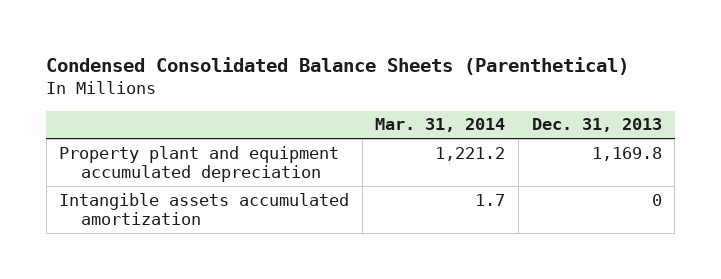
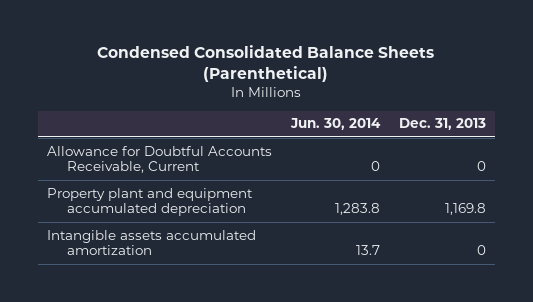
- | Mar. 31, 2014 | Dec. 31, 2013
+ | Jun. 30, 2014 | Dec. 31, 2013
+ Allowance for Doubtful Accounts Receivable, Current | 0 | 0

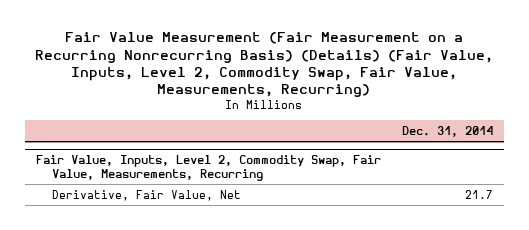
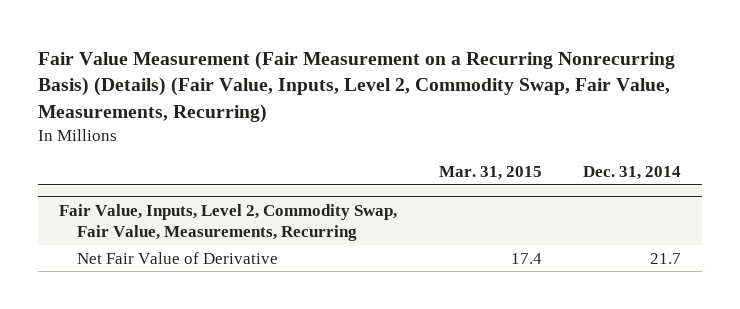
- | Dec. 31, 2014
+ | Mar. 31, 2015 | Dec. 31, 2014
@ Fair Value, Inputs, Level 2, Commodity Swap, Fair Value, Measurements, Recurring
- Derivative, Fair Value, Net | 21.7
+ Net Fair Value of Derivative | 17.4 | 21.7

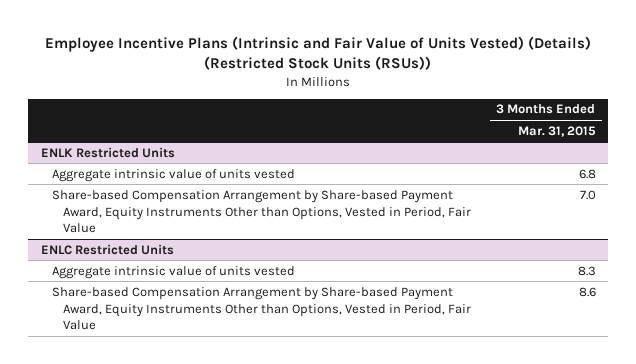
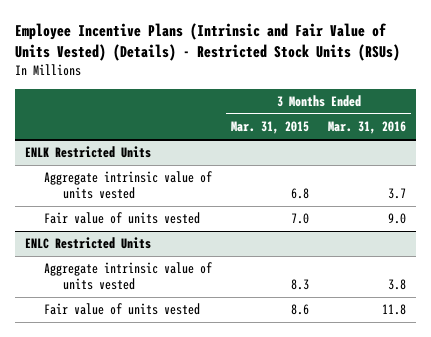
- Employee Incentive Plans (Intrinsic and Fair Value of Units Vested) (Details) (Restricted Stock Units (RSUs))
+ Employee Incentive Plans (Intrinsic and Fair Value of Units Vested) (Details) - Restricted Stock Units (RSUs)
- | 3 Months Ended Mar. 31, 2015
+ | 3 Months Ended Mar. 31, 2015 | 3 Months Ended Mar. 31, 2016
@ ENLK Restricted Units
- Share-based Compensation Arrangement by Share-based Payment Award, Equity Instruments Other than Options, Vested in Period, Fair Value | 7.0
+ Fair value of units vested | 7.0 | 9.0
@ ENLC Restricted Units
- Share-based Compensation Arrangement by Share-based Payment Award, Equity Instruments Other than Options, Vested in Period, Fair Value | 8.6
+ Fair value of units vested | 8.6 | 11.8

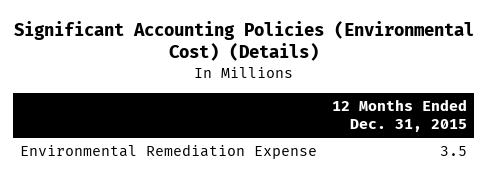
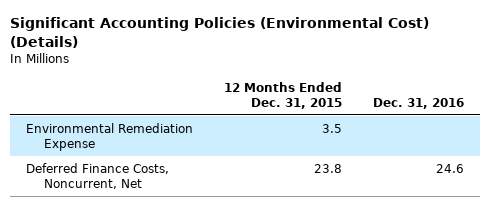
- | 12 Months Ended Dec. 31, 2015
+ | 12 Months Ended Dec. 31, 2015 | Dec. 31, 2016
+ Deferred Finance Costs, Noncurrent, Net | 23.8 | 24.6

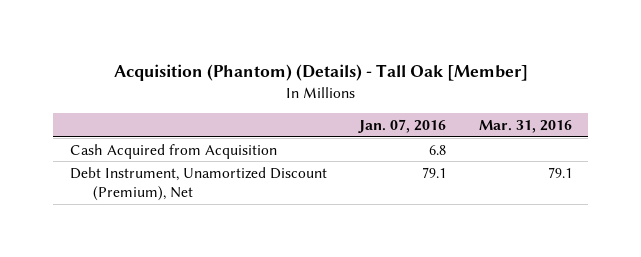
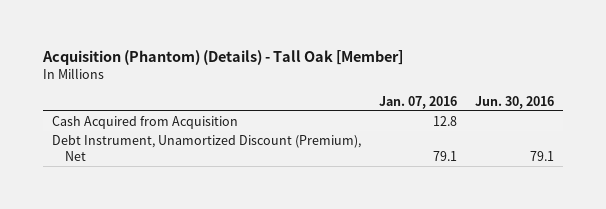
- | Jan. 07, 2016 | Mar. 31, 2016
+ | Jan. 07, 2016 | Jun. 30, 2016
- Cash Acquired from Acquisition | 6.8 |
+ Cash Acquired from Acquisition | 12.8 |

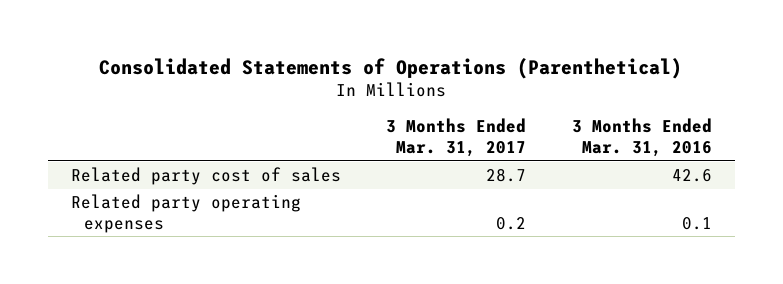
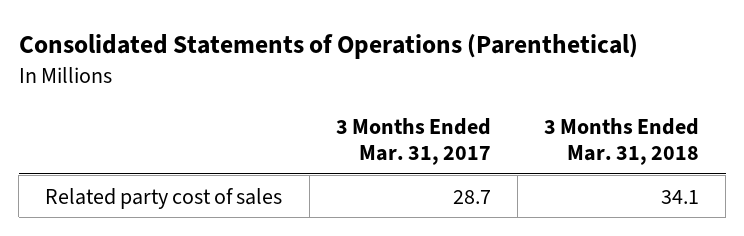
- | 3 Months Ended Mar. 31, 2017 | 3 Months Ended Mar. 31, 2016
+ | 3 Months Ended Mar. 31, 2017 | 3 Months Ended Mar. 31, 2018
- Related party operating expenses | 0.2 | 0.1

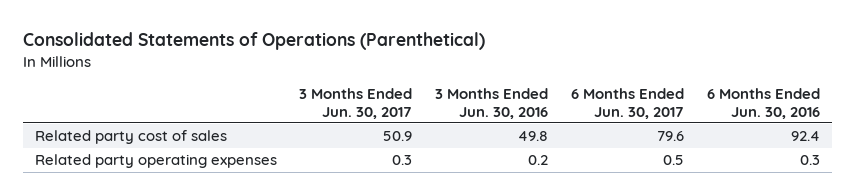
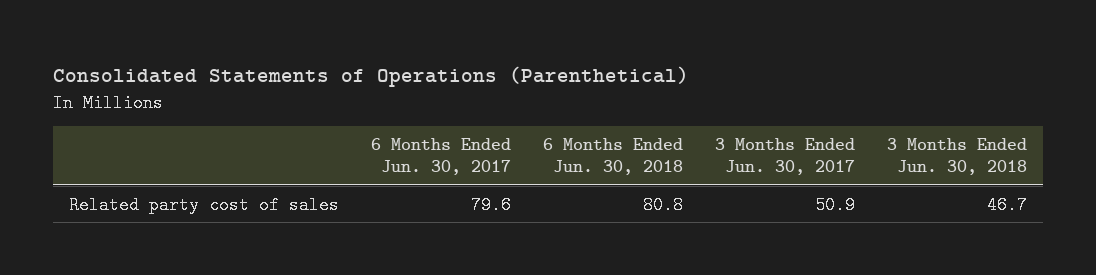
- | 3 Months Ended Jun. 30, 2017 | 3 Months Ended Jun. 30, 2016 | 6 Months Ended Jun. 30, 2017 | 6 Months Ended Jun. 30, 2016
+ | 6 Months Ended Jun. 30, 2017 | 6 Months Ended Jun. 30, 2018 | 3 Months Ended Jun. 30, 2017 | 3 Months Ended Jun. 30, 2018
- Related party operating expenses | 0.3 | 0.2 | 0.5 | 0.3

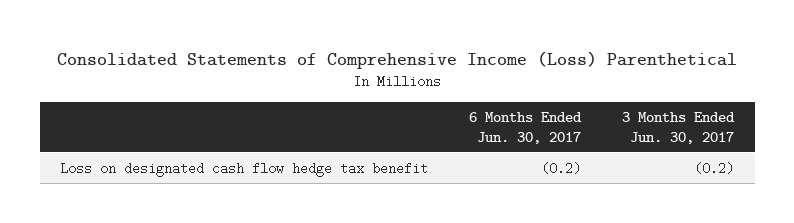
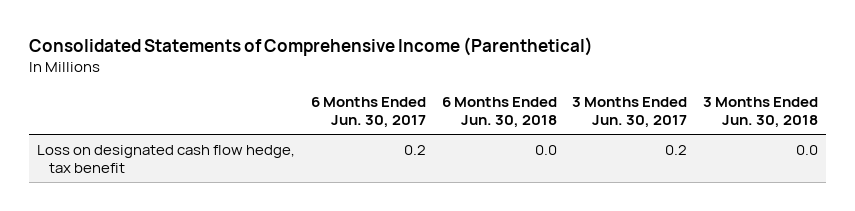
- Consolidated Statements of Comprehensive Income (Loss) Parenthetical
+ Consolidated Statements of Comprehensive Income (Parenthetical)
- | 6 Months Ended Jun. 30, 2017 | 3 Months Ended Jun. 30, 2017
+ | 6 Months Ended Jun. 30, 2017 | 6 Months Ended Jun. 30, 2018 | 3 Months Ended Jun. 30, 2017 | 3 Months Ended Jun. 30, 2018
- Loss on designated cash flow hedge tax benefit | (0.2) | (0.2)
+ Loss on designated cash flow hedge, tax benefit | 0.2 | 0.0 | 0.2 | 0.0

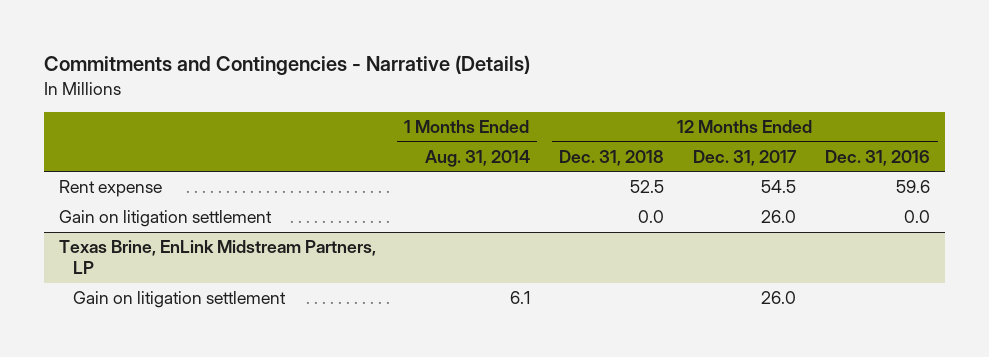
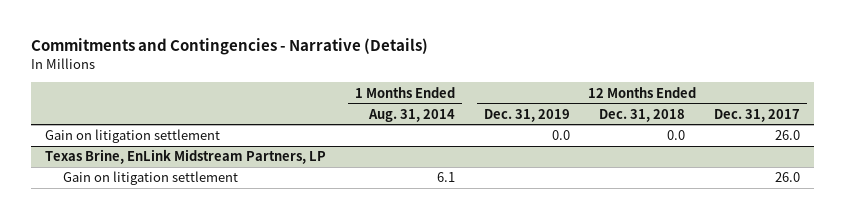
- | 1 Months Ended Aug. 31, 2014 | 12 Months Ended Dec. 31, 2018 | 12 Months Ended Dec. 31, 2017 | 12 Months Ended Dec. 31, 2016
+ | 1 Months Ended Aug. 31, 2014 | 12 Months Ended Dec. 31, 2019 | 12 Months Ended Dec. 31, 2018 | 12 Months Ended Dec. 31, 2017
- Rent expense | | 52.5 | 54.5 | 59.6

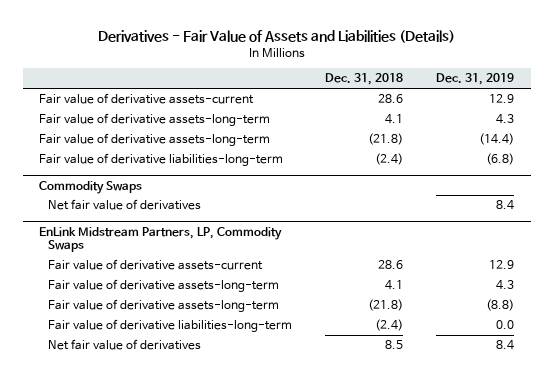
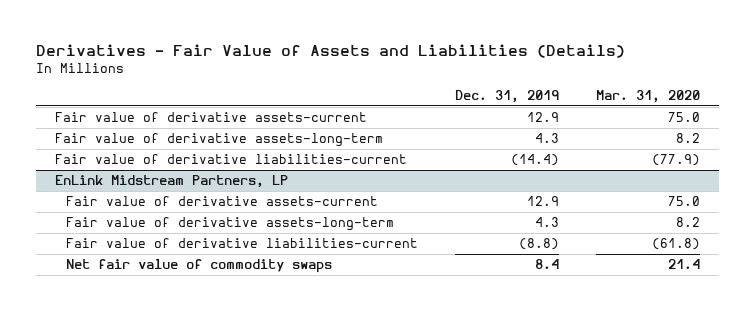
- | Dec. 31, 2018 | Dec. 31, 2019
+ | Dec. 31, 2019 | Mar. 31, 2020
- Fair value of derivative assets-long-term | (21.8) | (14.4)
- Fair value of derivative liabilities-long-term | (2.4) | (6.8)
- Commodity Swaps
- Net fair value of derivatives | | 8.4
- EnLink Midstream Partners, LP, Commodity Swaps
+ Fair value of derivative liabilities-current | (14.4) | (77.9)
+ EnLink Midstream Partners, LP
- Fair value of derivative assets-long-term | (21.8) | (8.8)
- Fair value of derivative liabilities-long-term | (2.4) | 0.0
- Net fair value of derivatives | 8.5 | 8.4
+ Fair value of derivative liabilities-current | (8.8) | (61.8)
+ Net fair value of commodity swaps | 8.4 | 21.4

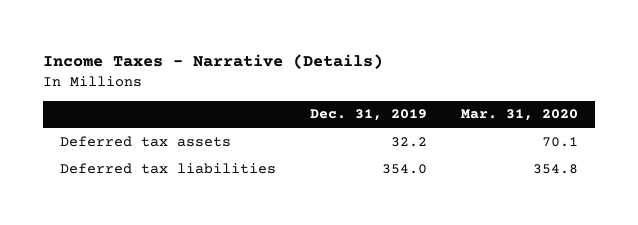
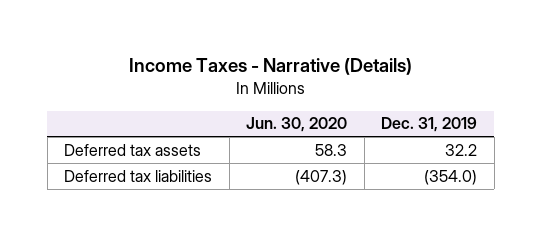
- | Dec. 31, 2019 | Mar. 31, 2020
+ | Jun. 30, 2020 | Dec. 31, 2019
- Deferred tax liabilities | 354.0 | 354.8
+ Deferred tax liabilities | (407.3) | (354.0)

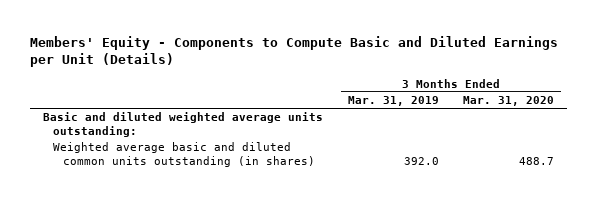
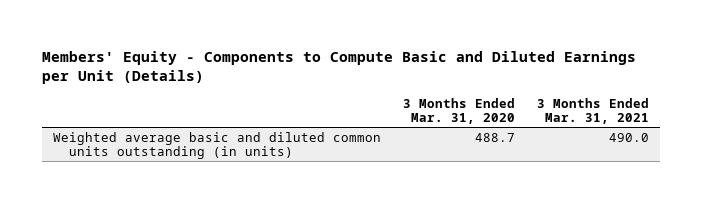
- | 3 Months Ended Mar. 31, 2019 | 3 Months Ended Mar. 31, 2020
+ | 3 Months Ended Mar. 31, 2020 | 3 Months Ended Mar. 31, 2021
- Basic and diluted weighted average units outstanding:
- Weighted average basic and diluted common units outstanding (in shares) | 392.0 | 488.7
+ Weighted average basic and diluted common units outstanding (in units) | 488.7 | 490.0

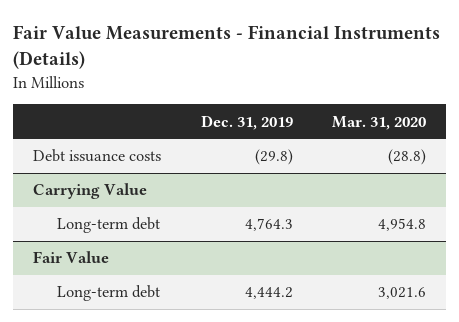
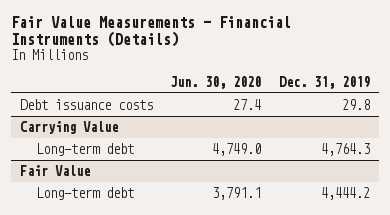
- | Dec. 31, 2019 | Mar. 31, 2020
+ | Jun. 30, 2020 | Dec. 31, 2019
- Debt issuance costs | (29.8) | (28.8)
+ Debt issuance costs | 27.4 | 29.8

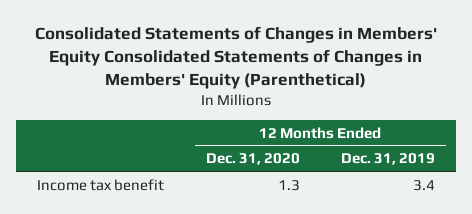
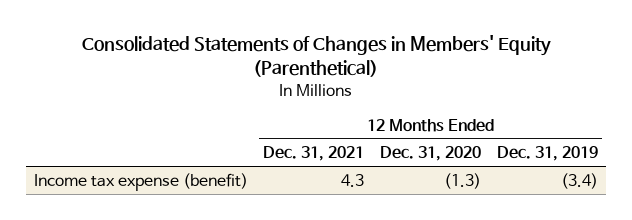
- Consolidated Statements of Changes in Members' Equity Consolidated Statements of Changes in Members' Equity (Parenthetical)
+ Consolidated Statements of Changes in Members' Equity (Parenthetical)
- | 12 Months Ended Dec. 31, 2020 | 12 Months Ended Dec. 31, 2019
+ | 12 Months Ended Dec. 31, 2021 | 12 Months Ended Dec. 31, 2020 | 12 Months Ended Dec. 31, 2019
- Income tax benefit | 1.3 | 3.4
+ Income tax expense (benefit) | 4.3 | (1.3) | (3.4)

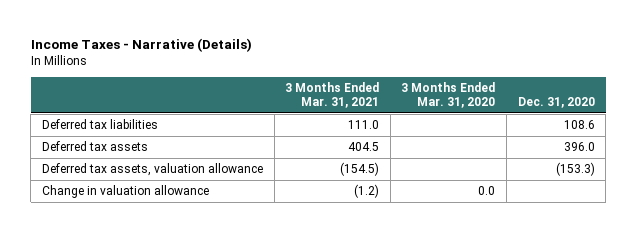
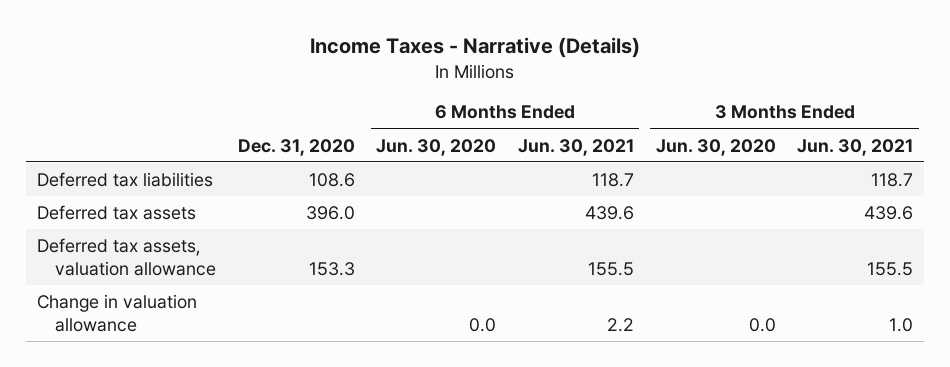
- | 3 Months Ended Mar. 31, 2021 | 3 Months Ended Mar. 31, 2020 | Dec. 31, 2020
+ | Dec. 31, 2020 | 6 Months Ended Jun. 30, 2020 | 6 Months Ended Jun. 30, 2021 | 3 Months Ended Jun. 30, 2020 | 3 Months Ended Jun. 30, 2021
- Deferred tax assets, valuation allowance | (154.5) | | (153.3)
+ Deferred tax assets, valuation allowance | 153.3 | | 155.5 | | 155.5

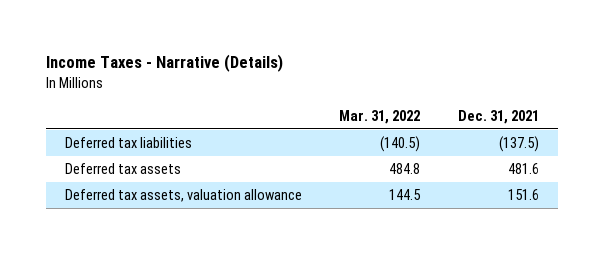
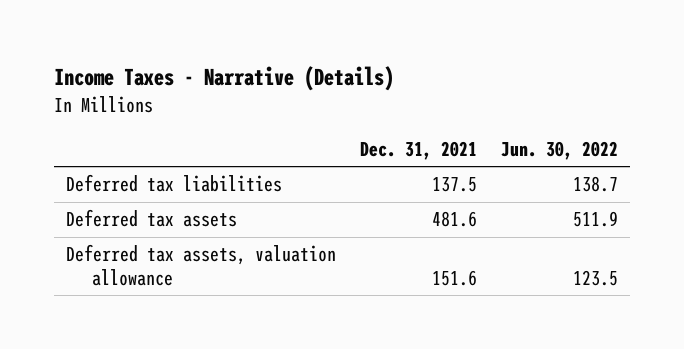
- | Mar. 31, 2022 | Dec. 31, 2021
+ | Dec. 31, 2021 | Jun. 30, 2022
- Deferred tax liabilities | (140.5) | (137.5)
+ Deferred tax liabilities | 137.5 | 138.7

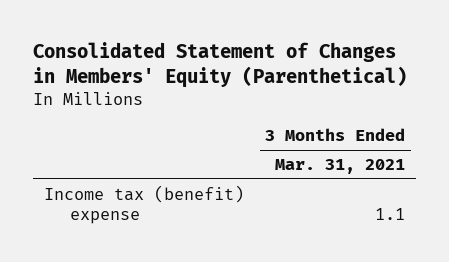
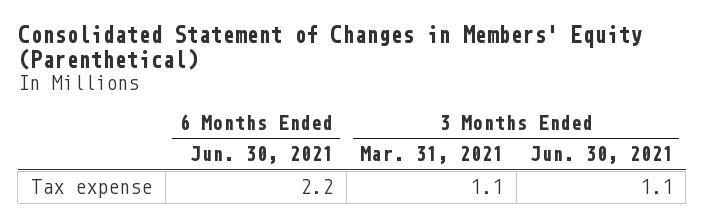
- | 3 Months Ended Mar. 31, 2021
+ | 6 Months Ended Jun. 30, 2021 | 3 Months Ended Mar. 31, 2021 | 3 Months Ended Jun. 30, 2021
- Income tax (benefit) expense | 1.1
+ Tax expense | 2.2 | 1.1 | 1.1

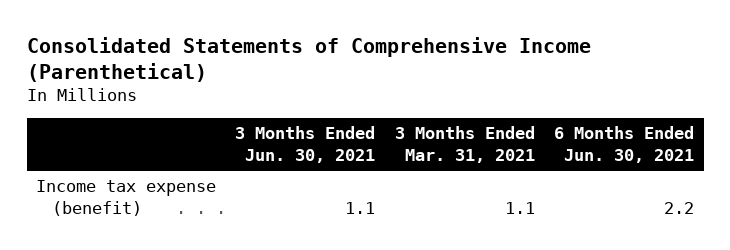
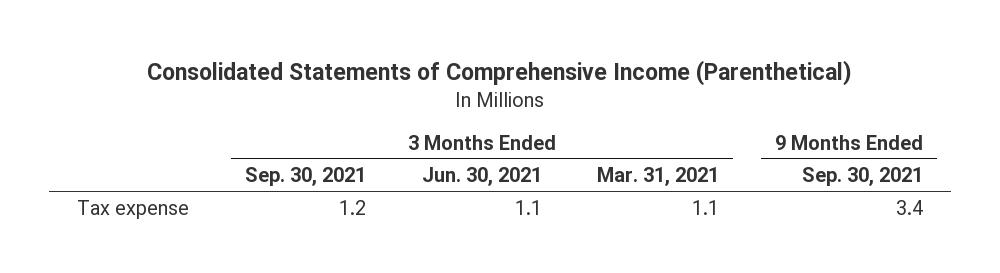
- | 3 Months Ended Jun. 30, 2021 | 3 Months Ended Mar. 31, 2021 | 6 Months Ended Jun. 30, 2021
+ | 3 Months Ended Sep. 30, 2021 | 3 Months Ended Jun. 30, 2021 | 3 Months Ended Mar. 31, 2021 | 9 Months Ended Sep. 30, 2021
- Income tax expense (benefit) | 1.1 | 1.1 | 2.2
+ Tax expense | 1.2 | 1.1 | 1.1 | 3.4

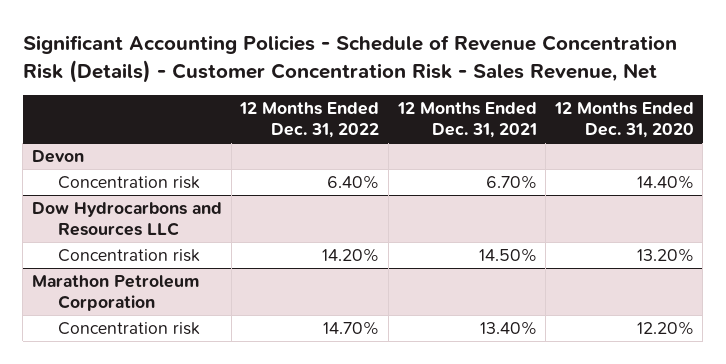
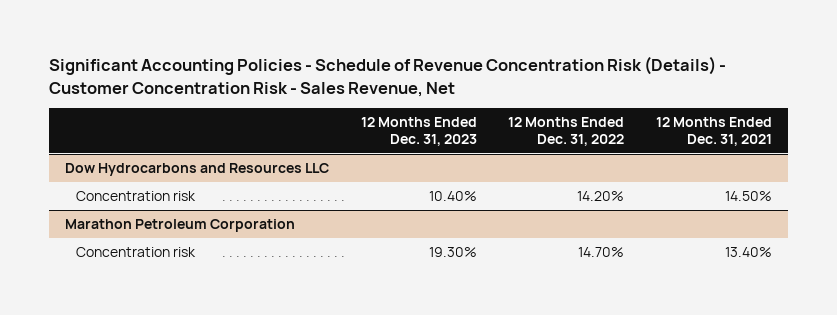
- | 12 Months Ended Dec. 31, 2022 | 12 Months Ended Dec. 31, 2021 | 12 Months Ended Dec. 31, 2020
+ | 12 Months Ended Dec. 31, 2023 | 12 Months Ended Dec. 31, 2022 | 12 Months Ended Dec. 31, 2021
- Devon
- Concentration risk | 6.40% | 6.70% | 14.40%

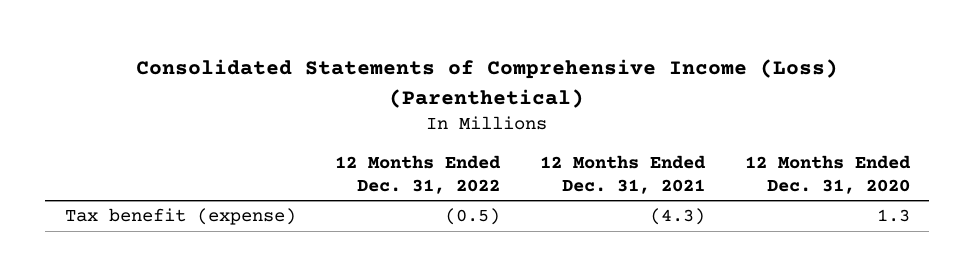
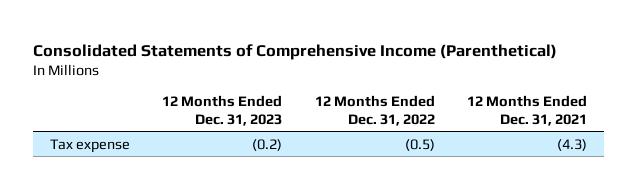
- Consolidated Statements of Comprehensive Income (Loss) (Parenthetical)
+ Consolidated Statements of Comprehensive Income (Parenthetical)
- | 12 Months Ended Dec. 31, 2022 | 12 Months Ended Dec. 31, 2021 | 12 Months Ended Dec. 31, 2020
+ | 12 Months Ended Dec. 31, 2023 | 12 Months Ended Dec. 31, 2022 | 12 Months Ended Dec. 31, 2021
- Tax benefit (expense) | (0.5) | (4.3) | 1.3
+ Tax expense | (0.2) | (0.5) | (4.3)

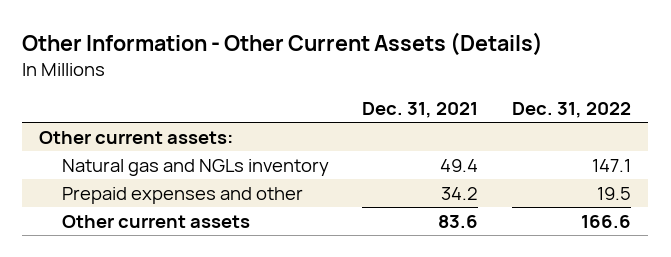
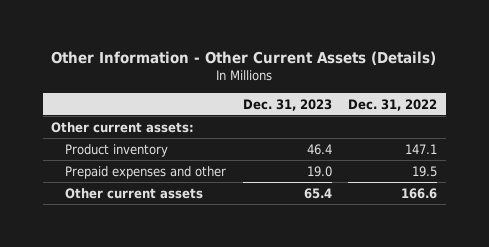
- | Dec. 31, 2021 | Dec. 31, 2022
+ | Dec. 31, 2023 | Dec. 31, 2022
- Natural gas and NGLs inventory | 49.4 | 147.1
+ Product inventory | 46.4 | 147.1

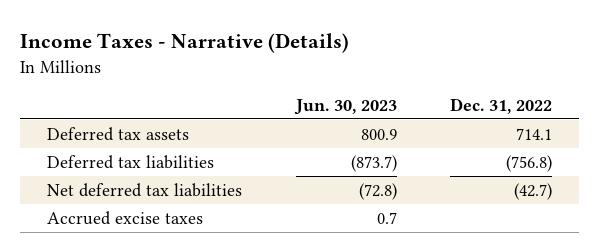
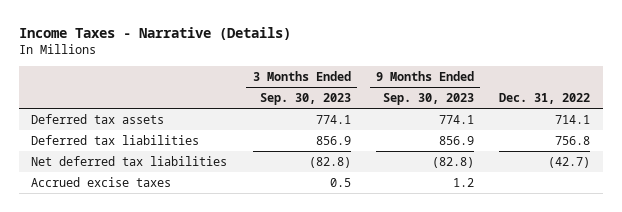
- | Jun. 30, 2023 | Dec. 31, 2022
+ | 3 Months Ended Sep. 30, 2023 | 9 Months Ended Sep. 30, 2023 | Dec. 31, 2022
- Deferred tax liabilities | (873.7) | (756.8)
+ Deferred tax liabilities | 856.9 | 856.9 | 756.8

